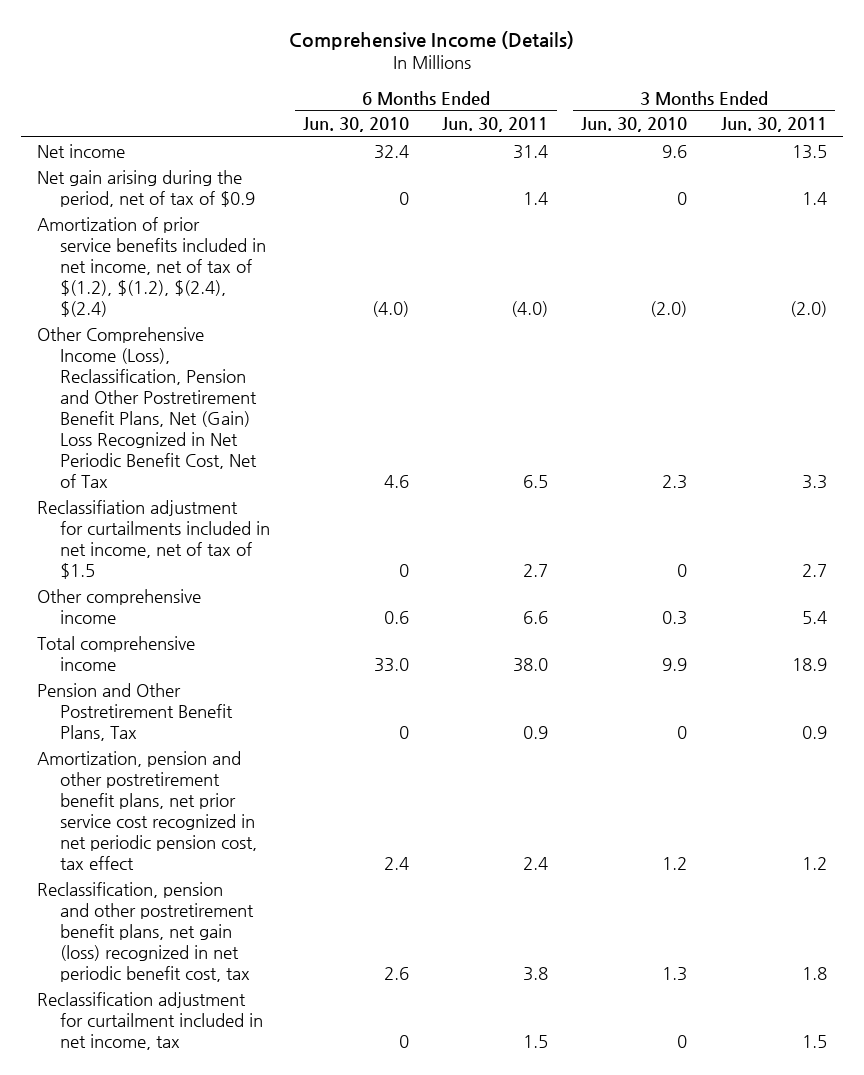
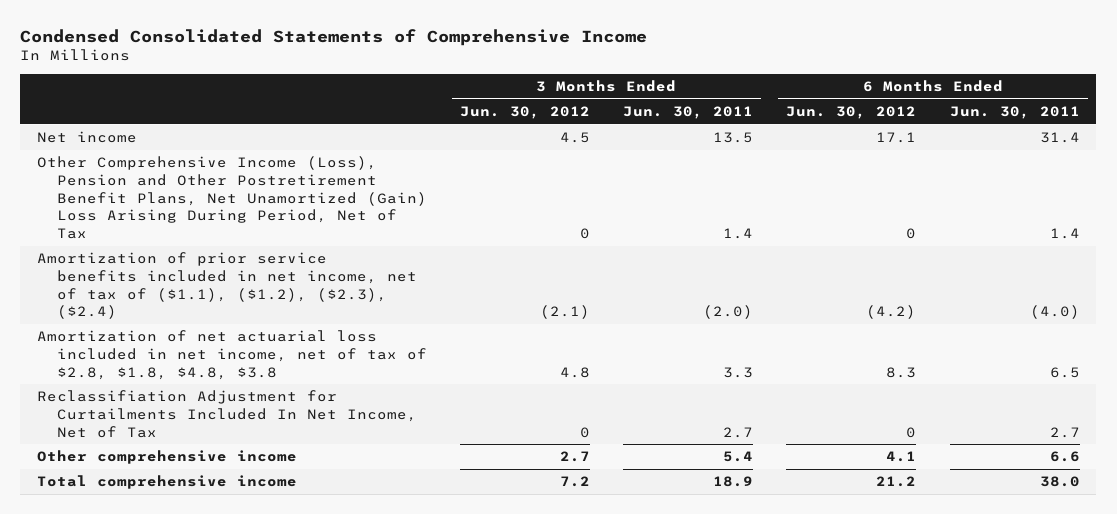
- Comprehensive Income (Details)
+ Condensed Consolidated Statements of Comprehensive Income
- | 6 Months Ended Jun. 30, 2010 | 6 Months Ended Jun. 30, 2011 | 3 Months Ended Jun. 30, 2010 | 3 Months Ended Jun. 30, 2011
+ | 3 Months Ended Jun. 30, 2012 | 3 Months Ended Jun. 30, 2011 | 6 Months Ended Jun. 30, 2012 | 6 Months Ended Jun. 30, 2011
- Net gain arising during the period, net of tax of $0.9 | 0 | 1.4 | 0 | 1.4
- Amortization of prior service benefits included in net income, net of tax of $(1.2), $(1.2), $(2.4), $(2.4) | (4.0) | (4.0) | (2.0) | (2.0)
- Other Comprehensive Income (Loss), Reclassification, Pension and Other Postretirement Benefit Plans, Net (Gain) Loss Recognized in Net Periodic Benefit Cost, Net of Tax | 4.6 | 6.5 | 2.3 | 3.3
- Reclassifiation adjustment for curtailments included in net income, net of tax of $1.5 | 0 | 2.7 | 0 | 2.7
+ Other Comprehensive Income (Loss), Pension and Other Postretirement Benefit Plans, Net Unamortized (Gain) Loss Arising During Period, Net of Tax | 0 | 1.4 | 0 | 1.4
+ Amortization of prior service benefits included in net income, net of tax of ($1.1), ($1.2), ($2.3), ($2.4) | (2.1) | (2.0) | (4.2) | (4.0)
+ Amortization of net actuarial loss included in net income, net of tax of $2.8, $1.8, $4.8, $3.8 | 4.8 | 3.3 | 8.3 | 6.5
+ Reclassifiation Adjustment for Curtailments Included In Net Income, Net of Tax | 0 | 2.7 | 0 | 2.7
- Pension and Other Postretirement Benefit Plans, Tax | 0 | 0.9 | 0 | 0.9
- Amortization, pension and other postretirement benefit plans, net prior service cost recognized in net periodic pension cost, tax effect | 2.4 | 2.4 | 1.2 | 1.2
- Reclassification, pension and other postretirement benefit plans, net gain (loss) recognized in net periodic benefit cost, tax | 2.6 | 3.8 | 1.3 | 1.8
- Reclassification adjustment for curtailment included in net income, tax | 0 | 1.5 | 0 | 1.5

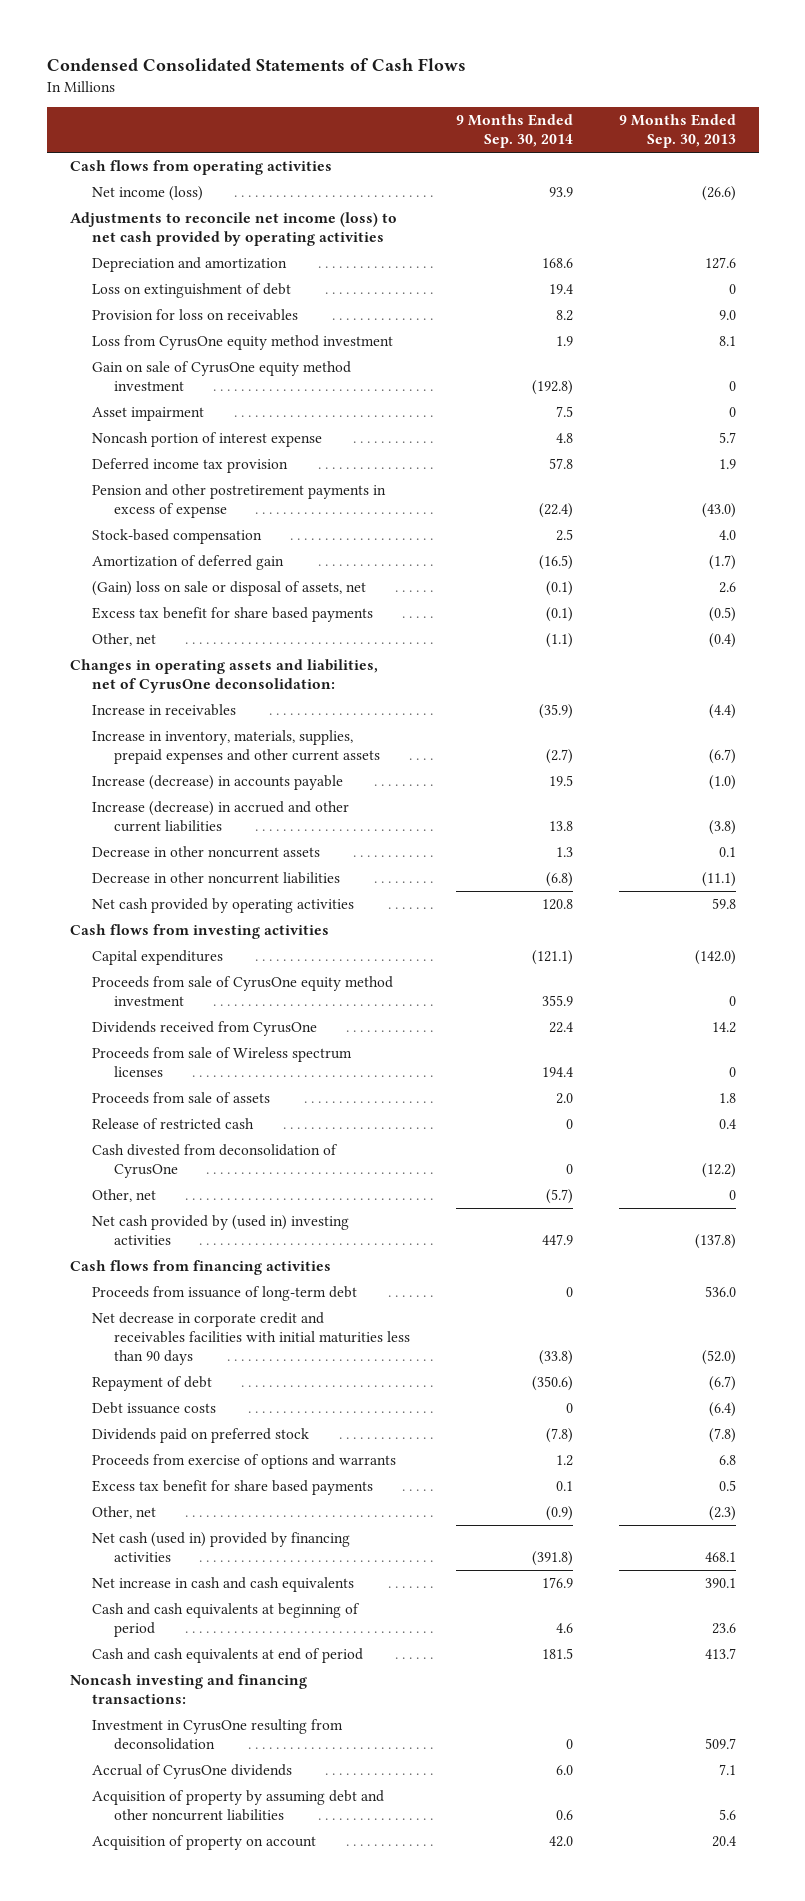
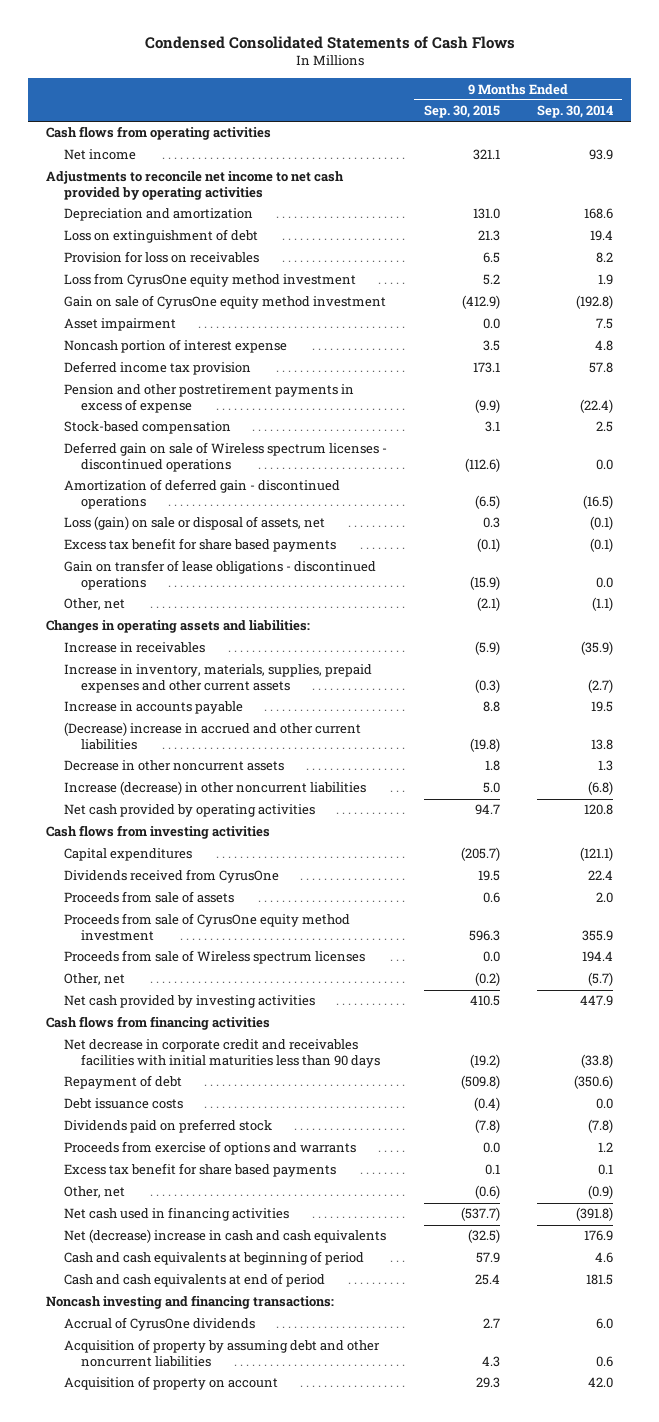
- | 9 Months Ended Sep. 30, 2014 | 9 Months Ended Sep. 30, 2013
+ | 9 Months Ended Sep. 30, 2015 | 9 Months Ended Sep. 30, 2014
- Net income (loss) | 93.9 | (26.6)
- Adjustments to reconcile net income (loss) to net cash provided by operating activities
+ Net income | 321.1 | 93.9
+ Adjustments to reconcile net income to net cash provided by operating activities
- Amortization of deferred gain | (16.5) | (1.7)
- (Gain) loss on sale or disposal of assets, net | (0.1) | 2.6
+ Deferred gain on sale of Wireless spectrum licenses - discontinued operations | (112.6) | 0.0
+ Amortization of deferred gain - discontinued operations | (6.5) | (16.5)
+ Loss (gain) on sale or disposal of assets, net | 0.3 | (0.1)
+ Gain on transfer of lease obligations - discontinued operations | (15.9) | 0.0
- Changes in operating assets and liabilities, net of CyrusOne deconsolidation:
+ Changes in operating assets and liabilities:
- Increase (decrease) in accounts payable | 19.5 | (1.0)
- Increase (decrease) in accrued and other current liabilities | 13.8 | (3.8)
+ Increase in accounts payable | 8.8 | 19.5
+ (Decrease) increase in accrued and other current liabilities | (19.8) | 13.8
- Decrease in other noncurrent liabilities | (6.8) | (11.1)
+ Increase (decrease) in other noncurrent liabilities | 5.0 | (6.8)
- Release of restricted cash | 0 | 0.4
- Cash divested from deconsolidation of CyrusOne | 0 | (12.2)
moved down: Proceeds from sale of CyrusOne equity method investment | 596.3 | 355.9
moved down: Proceeds from sale of Wireless spectrum licenses | 0.0 | 194.4
- Net cash provided by (used in) investing activities | 447.9 | (137.8)
+ Net cash provided by investing activities | 410.5 | 447.9
- Proceeds from issuance of long-term debt | 0 | 536.0
- Debt issuance costs | 0 | (6.4)
+ Debt issuance costs | (0.4) | 0.0
- Net cash (used in) provided by financing activities | (391.8) | 468.1
- Net increase in cash and cash equivalents | 176.9 | 390.1
+ Net cash used in financing activities | (537.7) | (391.8)
+ Net (decrease) increase in cash and cash equivalents | (32.5) | 176.9
- Investment in CyrusOne resulting from deconsolidation | 0 | 509.7

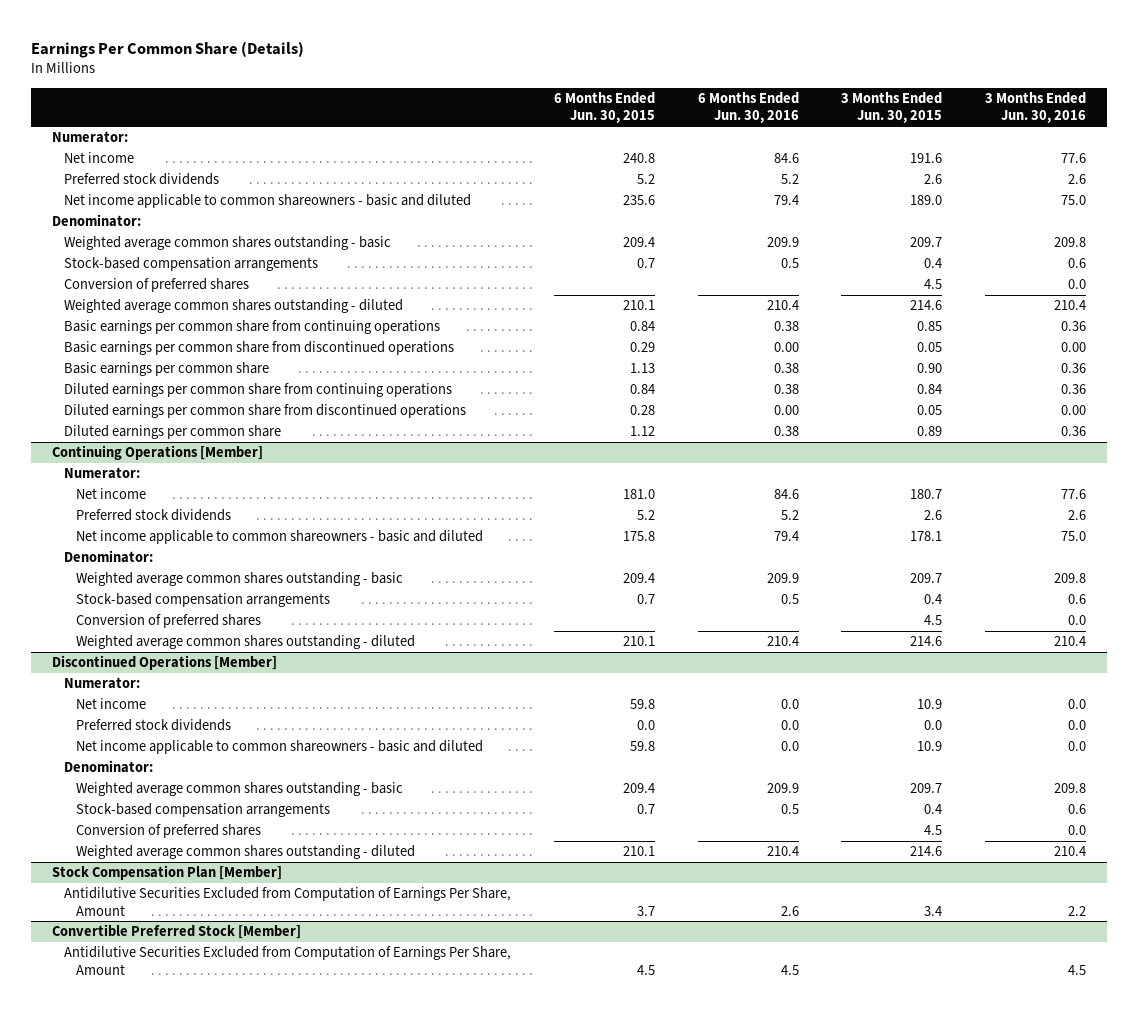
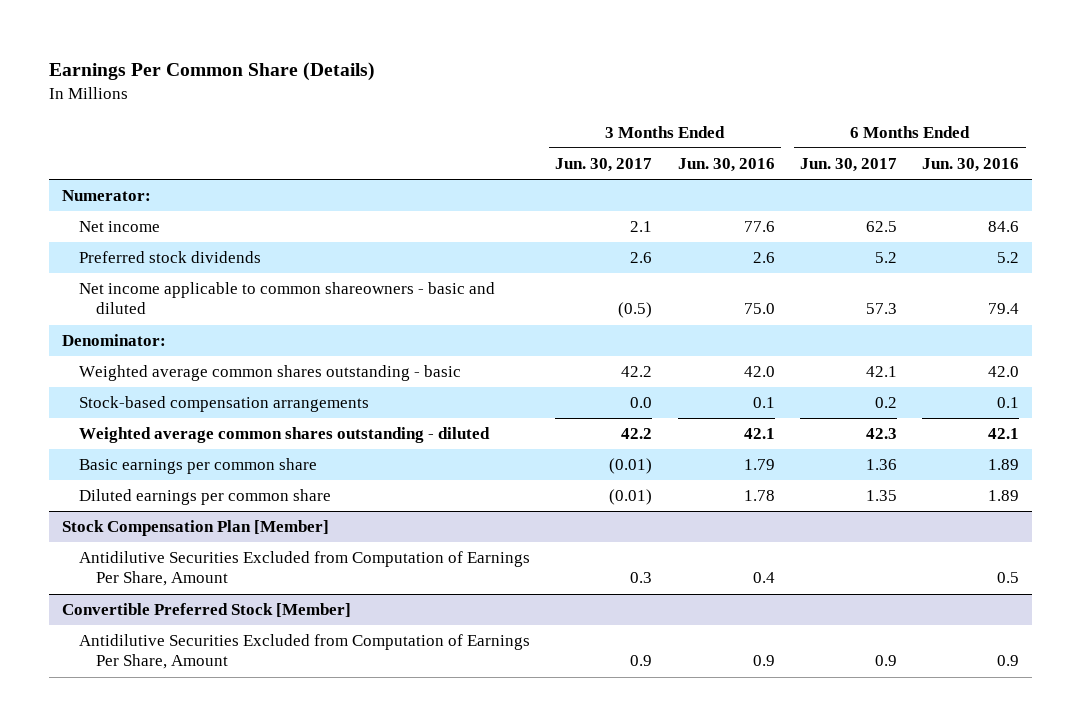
- | 6 Months Ended Jun. 30, 2015 | 6 Months Ended Jun. 30, 2016 | 3 Months Ended Jun. 30, 2015 | 3 Months Ended Jun. 30, 2016
+ | 3 Months Ended Jun. 30, 2017 | 3 Months Ended Jun. 30, 2016 | 6 Months Ended Jun. 30, 2017 | 6 Months Ended Jun. 30, 2016
- Weighted average common shares outstanding - basic | 209.4 | 209.9 | 209.7 | 209.8
- Stock-based compensation arrangements | 0.7 | 0.5 | 0.4 | 0.6
- Conversion of preferred shares | | | 4.5 | 0.0
- Weighted average common shares outstanding - diluted | 210.1 | 210.4 | 214.6 | 210.4
- Basic earnings per common share from continuing operations | 0.84 | 0.38 | 0.85 | 0.36
- Basic earnings per common share from discontinued operations | 0.29 | 0.00 | 0.05 | 0.00
- Basic earnings per common share | 1.13 | 0.38 | 0.90 | 0.36
- Diluted earnings per common share from continuing operations | 0.84 | 0.38 | 0.84 | 0.36
- Diluted earnings per common share from discontinued operations | 0.28 | 0.00 | 0.05 | 0.00
- Diluted earnings per common share | 1.12 | 0.38 | 0.89 | 0.36
- Continuing Operations [Member]
- Numerator:
- Net income | 181.0 | 84.6 | 180.7 | 77.6
- Preferred stock dividends | 5.2 | 5.2 | 2.6 | 2.6
- Net income applicable to common shareowners - basic and diluted | 175.8 | 79.4 | 178.1 | 75.0
- Denominator:
- Weighted average common shares outstanding - basic | 209.4 | 209.9 | 209.7 | 209.8
- Stock-based compensation arrangements | 0.7 | 0.5 | 0.4 | 0.6
- Conversion of preferred shares | | | 4.5 | 0.0
- Weighted average common shares outstanding - diluted | 210.1 | 210.4 | 214.6 | 210.4
- Discontinued Operations [Member]
- Numerator:
- Net income | 59.8 | 0.0 | 10.9 | 0.0
- Preferred stock dividends | 0.0 | 0.0 | 0.0 | 0.0
- Net income applicable to common shareowners - basic and diluted | 59.8 | 0.0 | 10.9 | 0.0
- Denominator:
- Weighted average common shares outstanding - basic | 209.4 | 209.9 | 209.7 | 209.8
- Stock-based compensation arrangements | 0.7 | 0.5 | 0.4 | 0.6
- Conversion of preferred shares | | | 4.5 | 0.0
- Weighted average common shares outstanding - diluted | 210.1 | 210.4 | 214.6 | 210.4
+ Weighted average common shares outstanding - basic | 42.2 | 42.0 | 42.1 | 42.0
+ Stock-based compensation arrangements | 0.0 | 0.1 | 0.2 | 0.1
+ Weighted average common shares outstanding - diluted | 42.2 | 42.1 | 42.3 | 42.1
+ Basic earnings per common share | (0.01) | 1.79 | 1.36 | 1.89
+ Diluted earnings per common share | (0.01) | 1.78 | 1.35 | 1.89
@ Stock Compensation Plan [Member]
- Antidilutive Securities Excluded from Computation of Earnings Per Share, Amount | 3.7 | 2.6 | 3.4 | 2.2
+ Antidilutive Securities Excluded from Computation of Earnings Per Share, Amount | 0.3 | 0.4 | | 0.5
@ Convertible Preferred Stock [Member]
- Antidilutive Securities Excluded from Computation of Earnings Per Share, Amount | 4.5 | 4.5 | | 4.5
+ Antidilutive Securities Excluded from Computation of Earnings Per Share, Amount | 0.9 | 0.9 | 0.9 | 0.9

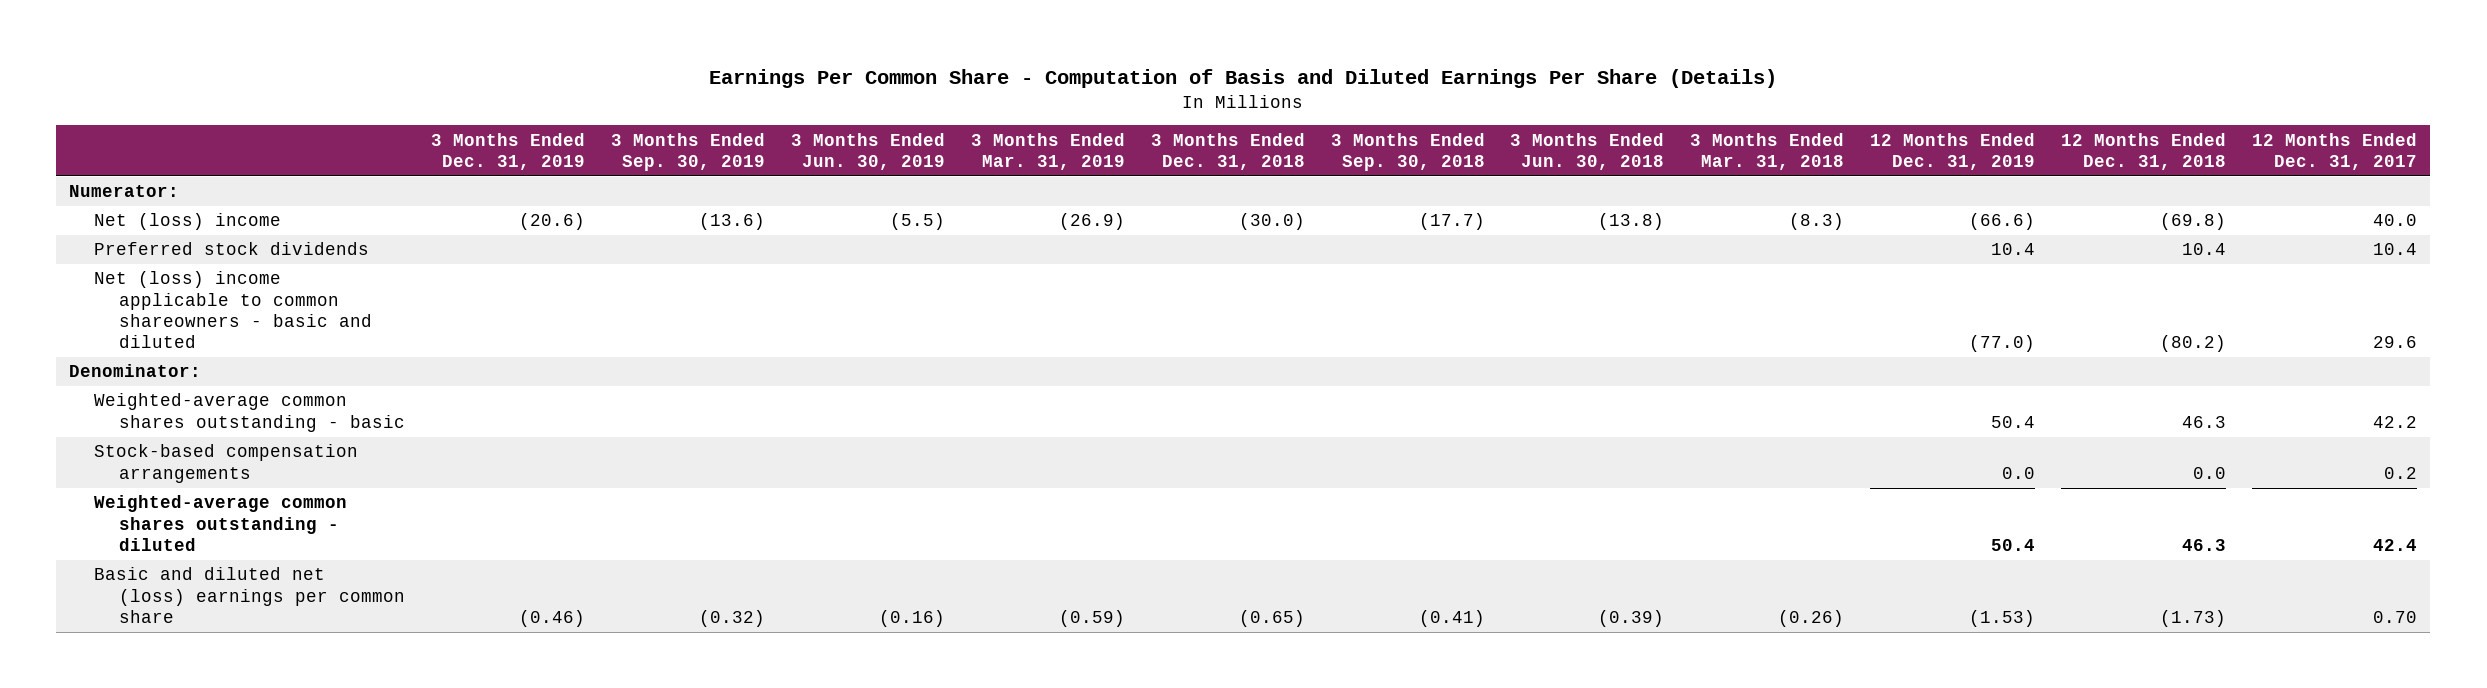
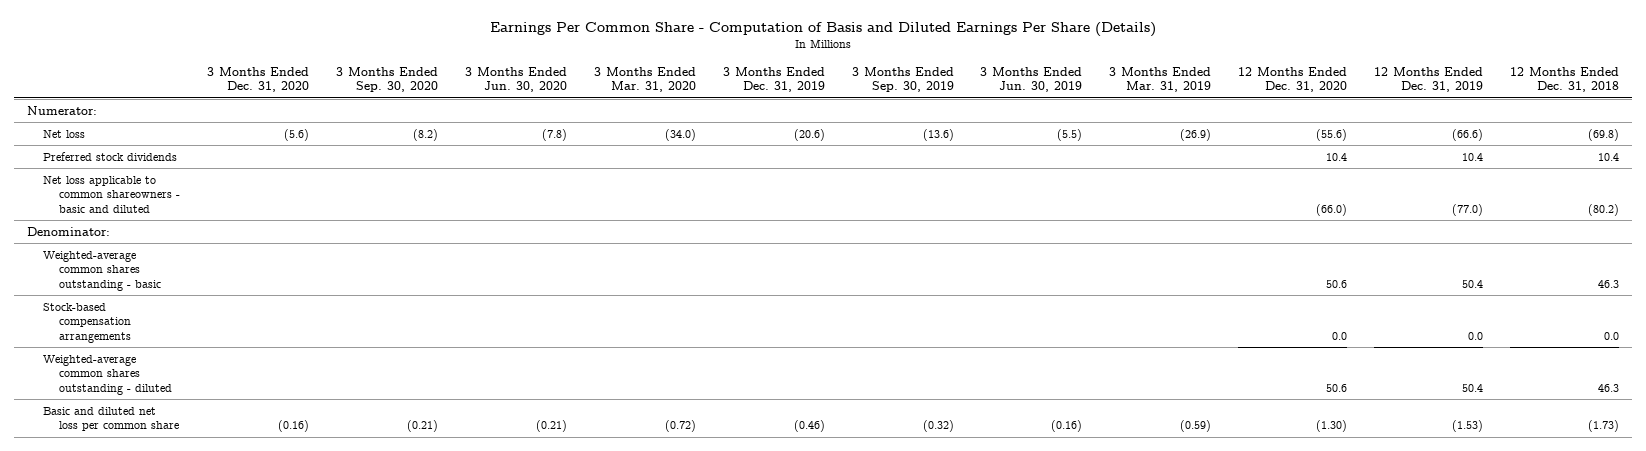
- | 3 Months Ended Dec. 31, 2019 | 3 Months Ended Sep. 30, 2019 | 3 Months Ended Jun. 30, 2019 | 3 Months Ended Mar. 31, 2019 | 3 Months Ended Dec. 31, 2018 | 3 Months Ended Sep. 30, 2018 | 3 Months Ended Jun. 30, 2018 | 3 Months Ended Mar. 31, 2018 | 12 Months Ended Dec. 31, 2019 | 12 Months Ended Dec. 31, 2018 | 12 Months Ended Dec. 31, 2017
+ | 3 Months Ended Dec. 31, 2020 | 3 Months Ended Sep. 30, 2020 | 3 Months Ended Jun. 30, 2020 | 3 Months Ended Mar. 31, 2020 | 3 Months Ended Dec. 31, 2019 | 3 Months Ended Sep. 30, 2019 | 3 Months Ended Jun. 30, 2019 | 3 Months Ended Mar. 31, 2019 | 12 Months Ended Dec. 31, 2020 | 12 Months Ended Dec. 31, 2019 | 12 Months Ended Dec. 31, 2018
- Net (loss) income | (20.6) | (13.6) | (5.5) | (26.9) | (30.0) | (17.7) | (13.8) | (8.3) | (66.6) | (69.8) | 40.0
+ Net loss | (5.6) | (8.2) | (7.8) | (34.0) | (20.6) | (13.6) | (5.5) | (26.9) | (55.6) | (66.6) | (69.8)
- Net (loss) income applicable to common shareowners - basic and diluted | | | | | | | | | (77.0) | (80.2) | 29.6
+ Net loss applicable to common shareowners - basic and diluted | | | | | | | | | (66.0) | (77.0) | (80.2)
- Basic and diluted net (loss) earnings per common share | (0.46) | (0.32) | (0.16) | (0.59) | (0.65) | (0.41) | (0.39) | (0.26) | (1.53) | (1.73) | 0.70
+ Basic and diluted net loss per common share | (0.16) | (0.21) | (0.21) | (0.72) | (0.46) | (0.32) | (0.16) | (0.59) | (1.30) | (1.53) | (1.73)

